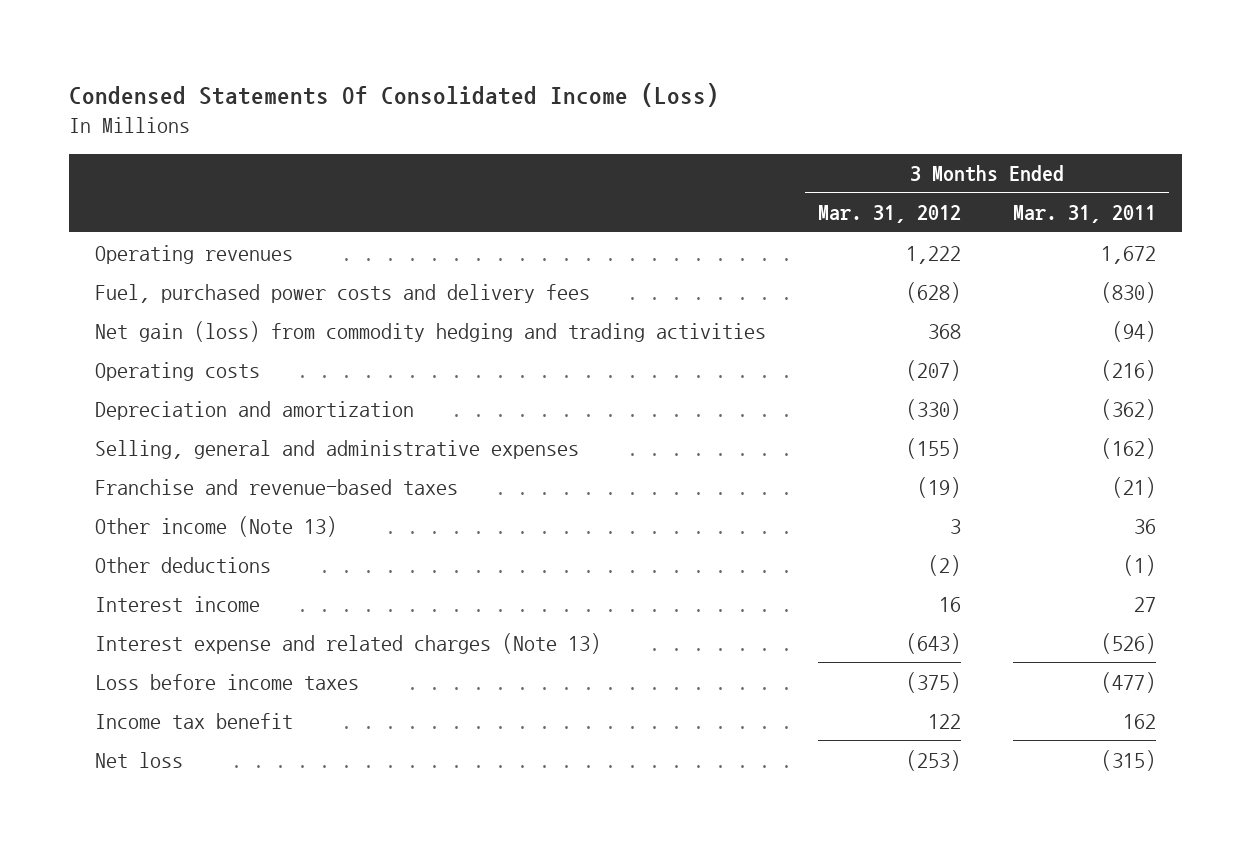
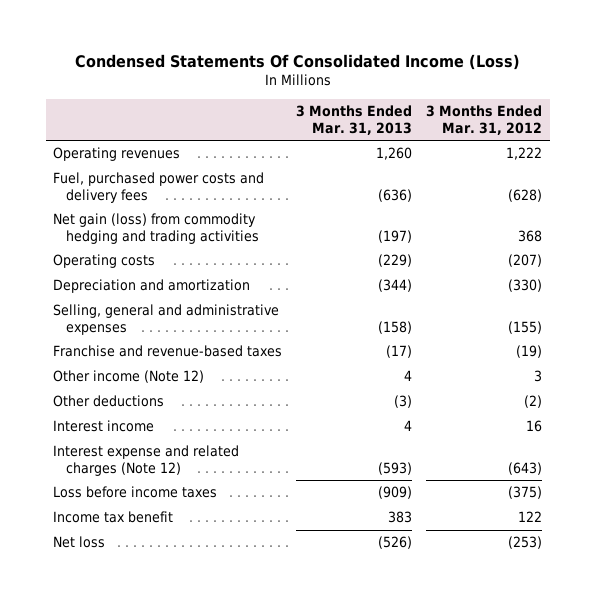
- | 3 Months Ended Mar. 31, 2012 | 3 Months Ended Mar. 31, 2011
+ | 3 Months Ended Mar. 31, 2013 | 3 Months Ended Mar. 31, 2012
- Other income (Note 13) | 3 | 36
+ Other income (Note 12) | 4 | 3
- Interest expense and related charges (Note 13) | (643) | (526)
+ Interest expense and related charges (Note 12) | (593) | (643)

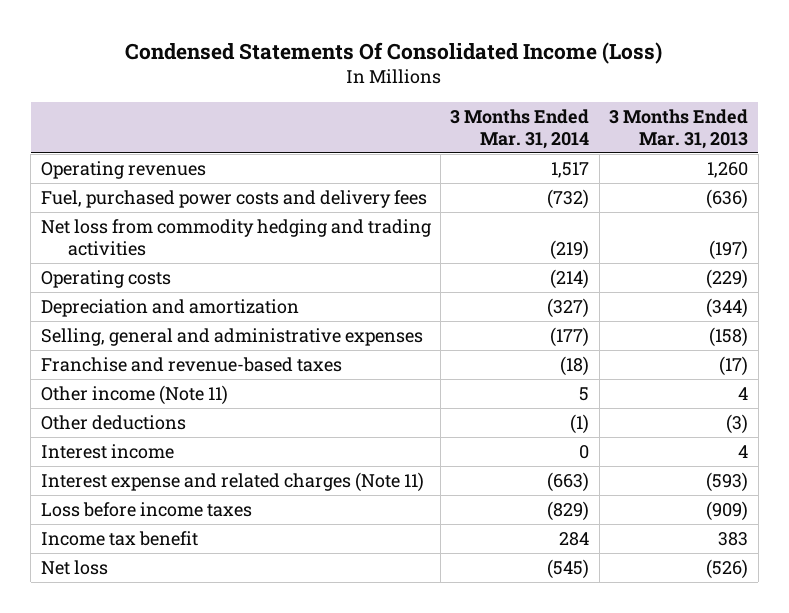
- | 3 Months Ended Mar. 31, 2013 | 3 Months Ended Mar. 31, 2012
+ | 3 Months Ended Mar. 31, 2014 | 3 Months Ended Mar. 31, 2013
- Net gain (loss) from commodity hedging and trading activities | (197) | 368
+ Net loss from commodity hedging and trading activities | (219) | (197)
- Other income (Note 12) | 4 | 3
+ Other income (Note 11) | 5 | 4
- Interest expense and related charges (Note 12) | (593) | (643)
+ Interest expense and related charges (Note 11) | (663) | (593)

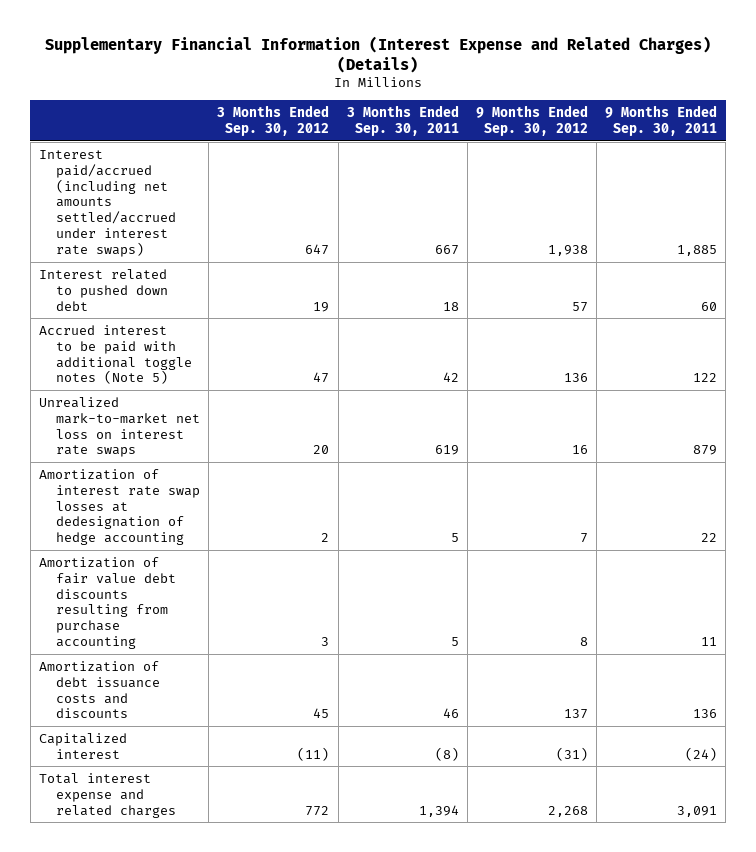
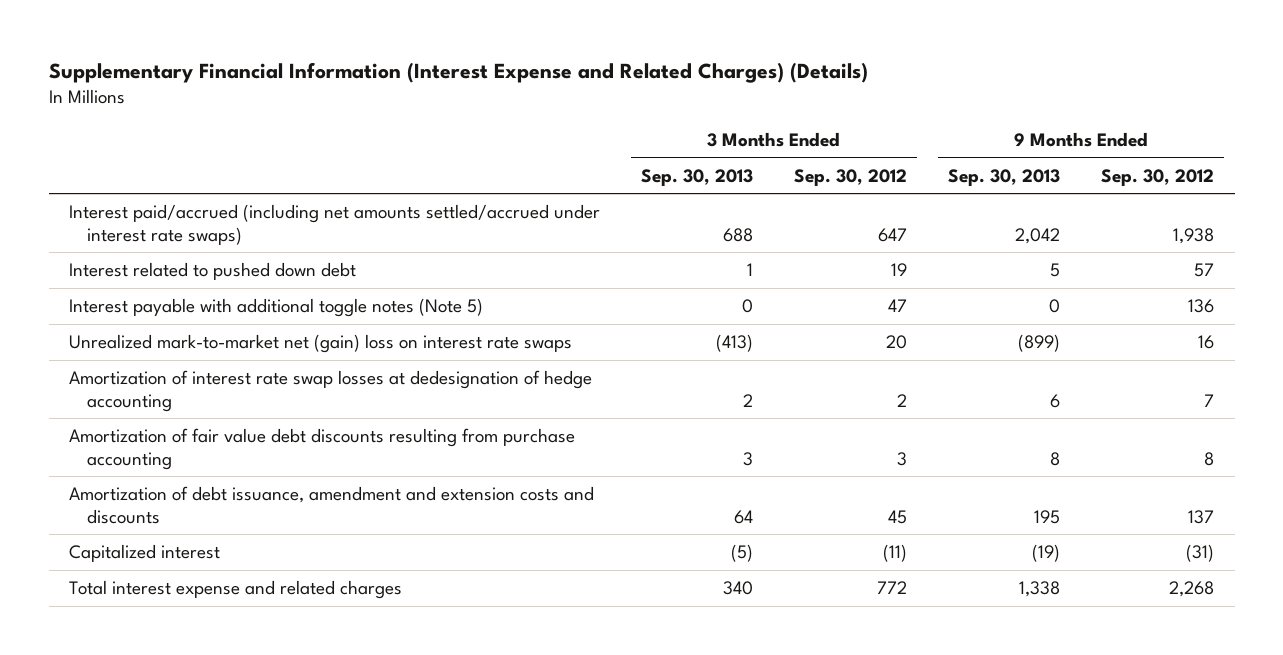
- | 3 Months Ended Sep. 30, 2012 | 3 Months Ended Sep. 30, 2011 | 9 Months Ended Sep. 30, 2012 | 9 Months Ended Sep. 30, 2011
+ | 3 Months Ended Sep. 30, 2013 | 3 Months Ended Sep. 30, 2012 | 9 Months Ended Sep. 30, 2013 | 9 Months Ended Sep. 30, 2012
- Accrued interest to be paid with additional toggle notes (Note 5) | 47 | 42 | 136 | 122
- Unrealized mark-to-market net loss on interest rate swaps | 20 | 619 | 16 | 879
+ Interest payable with additional toggle notes (Note 5) | 0 | 47 | 0 | 136
+ Unrealized mark-to-market net (gain) loss on interest rate swaps | (413) | 20 | (899) | 16
- Amortization of debt issuance costs and discounts | 45 | 46 | 137 | 136
+ Amortization of debt issuance, amendment and extension costs and discounts | 64 | 45 | 195 | 137

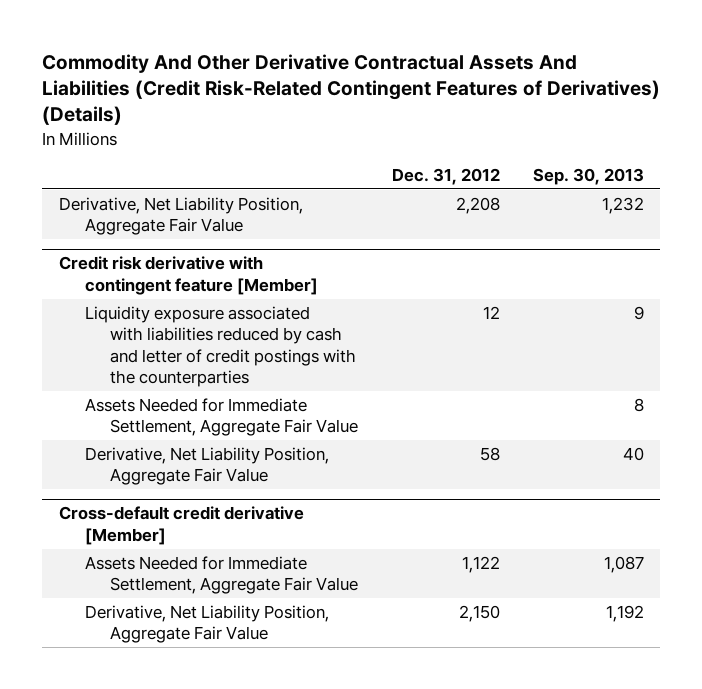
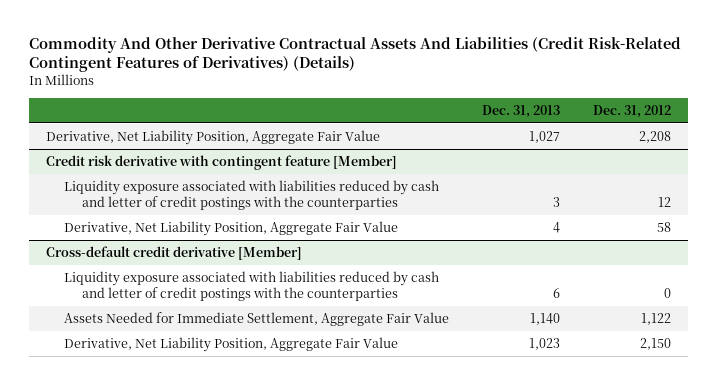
- | Dec. 31, 2012 | Sep. 30, 2013
+ | Dec. 31, 2013 | Dec. 31, 2012
@ Credit risk derivative with contingent feature [Member]
- Assets Needed for Immediate Settlement, Aggregate Fair Value | | 8
@ Cross-default credit derivative [Member]
+ Liquidity exposure associated with liabilities reduced by cash and letter of credit postings with the counterparties | 6 | 0

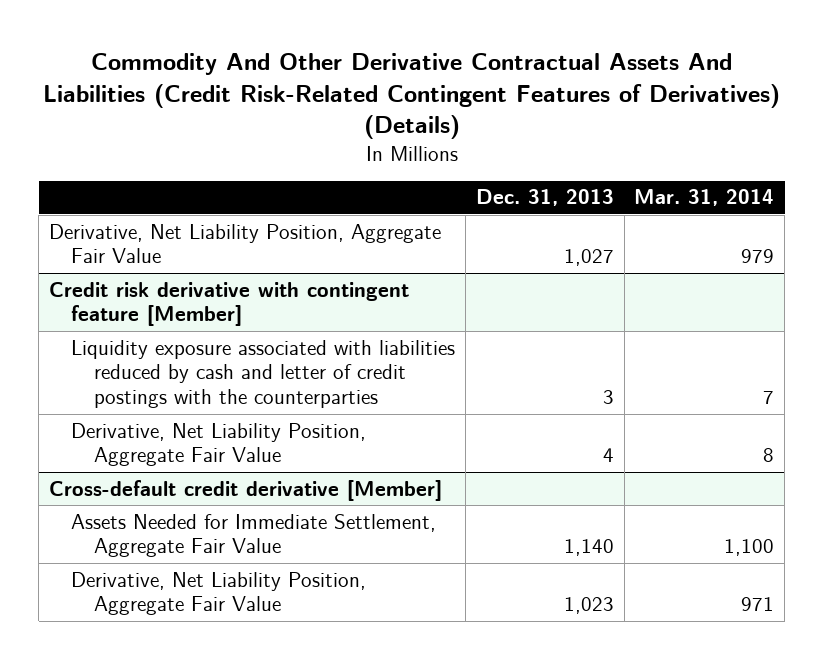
- | Dec. 31, 2013 | Dec. 31, 2012
+ | Dec. 31, 2013 | Mar. 31, 2014
@ Cross-default credit derivative [Member]
- Liquidity exposure associated with liabilities reduced by cash and letter of credit postings with the counterparties | 6 | 0

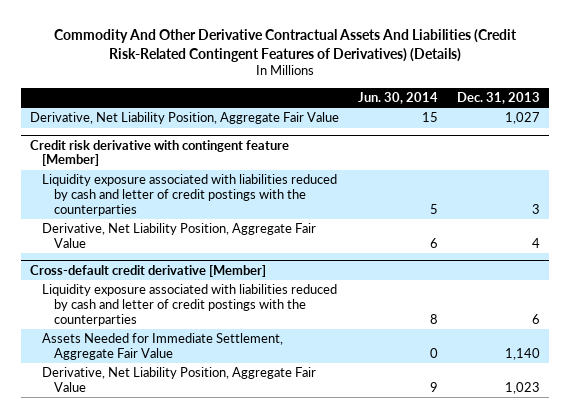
- | Dec. 31, 2013 | Mar. 31, 2014
+ | Jun. 30, 2014 | Dec. 31, 2013
@ Cross-default credit derivative [Member]
+ Liquidity exposure associated with liabilities reduced by cash and letter of credit postings with the counterparties | 8 | 6

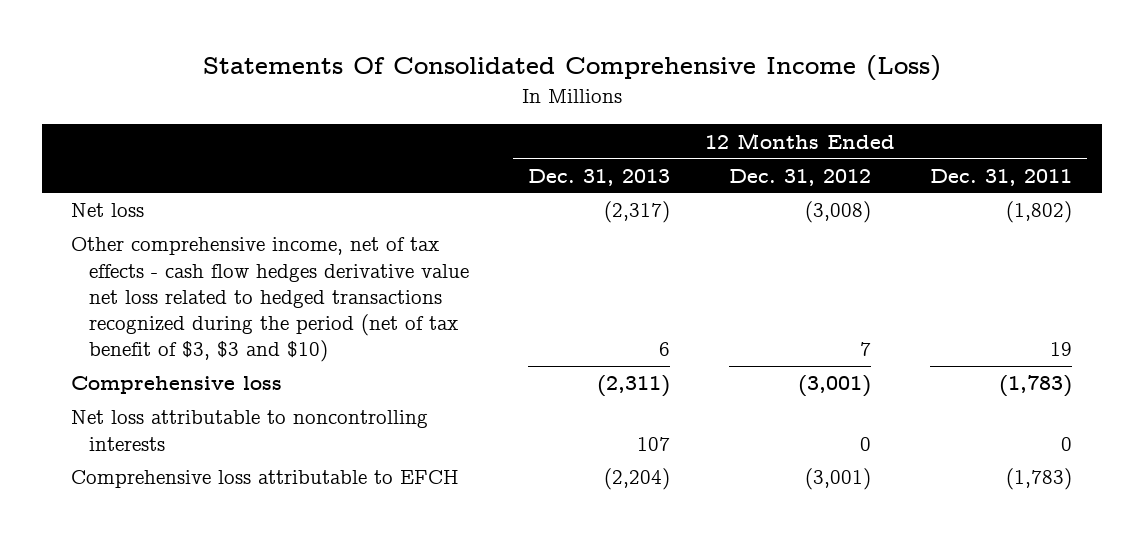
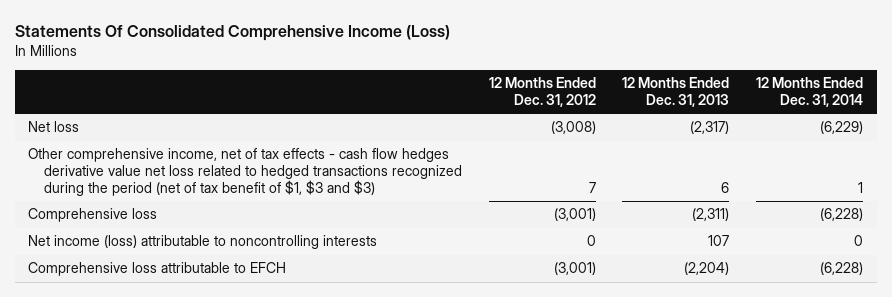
- | 12 Months Ended Dec. 31, 2013 | 12 Months Ended Dec. 31, 2012 | 12 Months Ended Dec. 31, 2011
+ | 12 Months Ended Dec. 31, 2012 | 12 Months Ended Dec. 31, 2013 | 12 Months Ended Dec. 31, 2014
- Other comprehensive income, net of tax effects - cash flow hedges derivative value net loss related to hedged transactions recognized during the period (net of tax benefit of $3, $3 and $10) | 6 | 7 | 19
+ Other comprehensive income, net of tax effects - cash flow hedges derivative value net loss related to hedged transactions recognized during the period (net of tax benefit of $1, $3 and $3) | 7 | 6 | 1
- Net loss attributable to noncontrolling interests | 107 | 0 | 0
+ Net income (loss) attributable to noncontrolling interests | 0 | 107 | 0

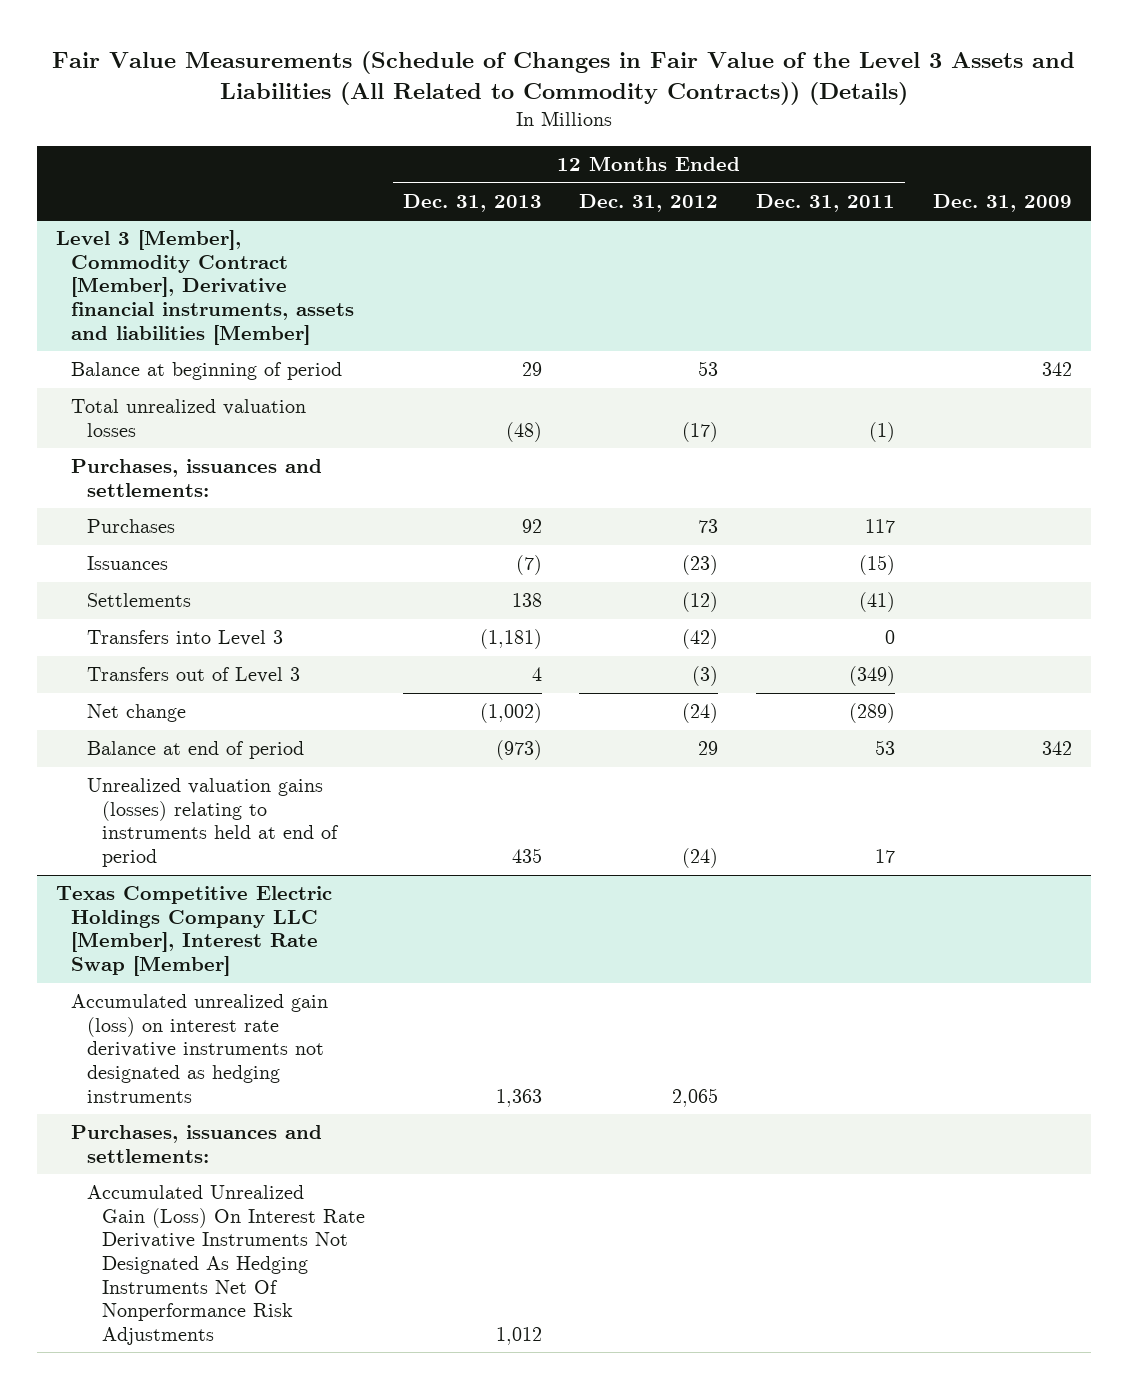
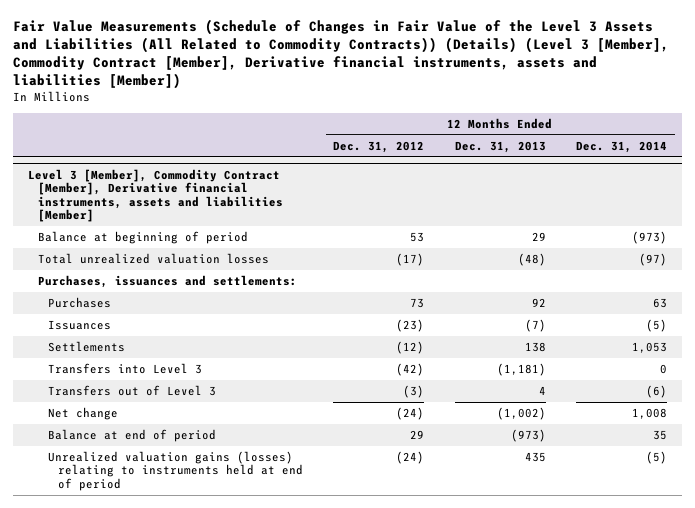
- Fair Value Measurements (Schedule of Changes in Fair Value of the Level 3 Assets and Liabilities (All Related to Commodity Contracts)) (Details)
+ Fair Value Measurements (Schedule of Changes in Fair Value of the Level 3 Assets and Liabilities (All Related to Commodity Contracts)) (Details) (Level 3 [Member], Commodity Contract [Member], Derivative financial instruments, assets and liabilities [Member])
- | 12 Months Ended Dec. 31, 2013 | 12 Months Ended Dec. 31, 2012 | 12 Months Ended Dec. 31, 2011 | Dec. 31, 2009
+ | 12 Months Ended Dec. 31, 2012 | 12 Months Ended Dec. 31, 2013 | 12 Months Ended Dec. 31, 2014
- Texas Competitive Electric Holdings Company LLC [Member], Interest Rate Swap [Member]
- Accumulated unrealized gain (loss) on interest rate derivative instruments not designated as hedging instruments | 1,363 | 2,065 | |
- Purchases, issuances and settlements:
- Accumulated Unrealized Gain (Loss) On Interest Rate Derivative Instruments Not Designated As Hedging Instruments Net Of Nonperformance Risk Adjustments | 1,012 | | |

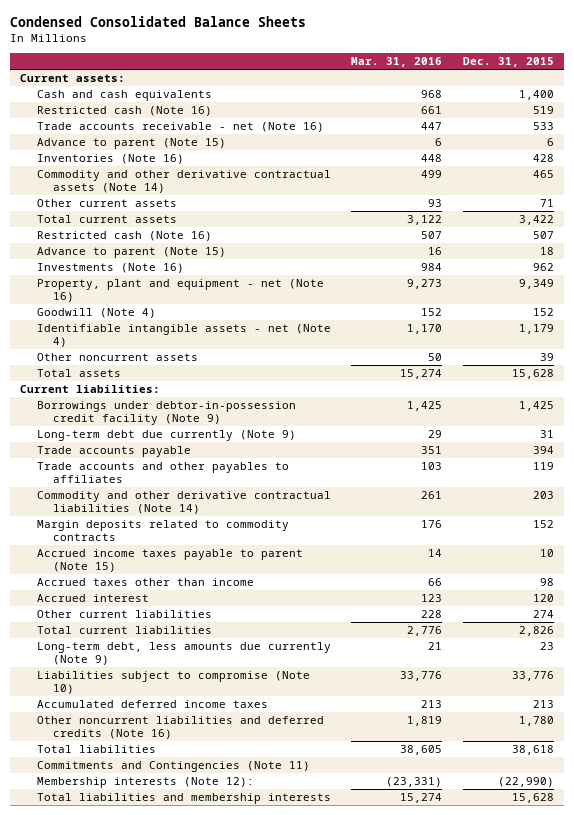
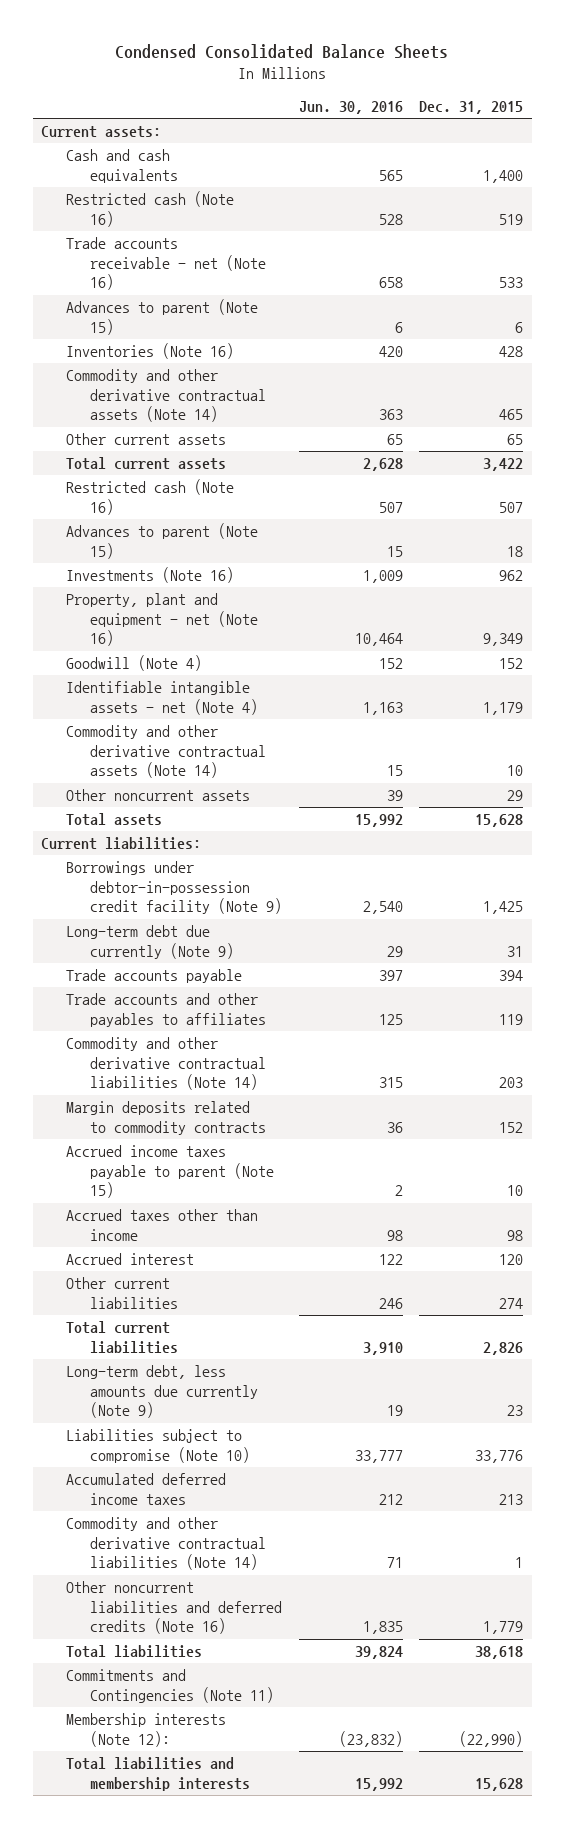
- | Mar. 31, 2016 | Dec. 31, 2015
+ | Jun. 30, 2016 | Dec. 31, 2015
- Advance to parent (Note 15) | 6 | 6
+ Advances to parent (Note 15) | 6 | 6
- Other current assets | 93 | 71
+ Other current assets | 65 | 65
- Advance to parent (Note 15) | 16 | 18
+ Advances to parent (Note 15) | 15 | 18
- Other noncurrent assets | 50 | 39
+ Commodity and other derivative contractual assets (Note 14) | 15 | 10
+ Other noncurrent assets | 39 | 29
- Other noncurrent liabilities and deferred credits (Note 16) | 1,819 | 1,780
+ Commodity and other derivative contractual liabilities (Note 14) | 71 | 1
+ Other noncurrent liabilities and deferred credits (Note 16) | 1,835 | 1,779

